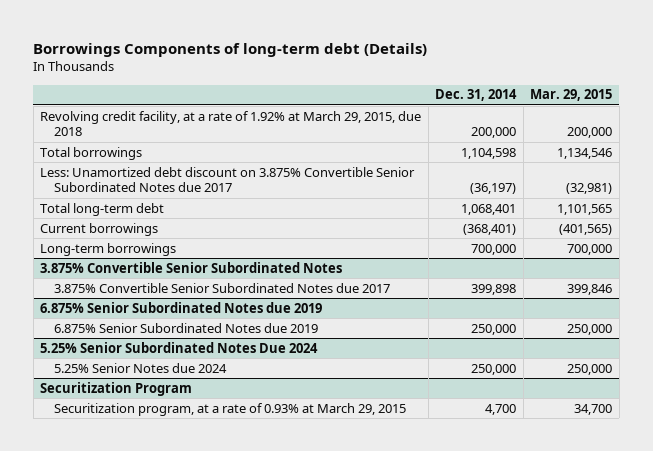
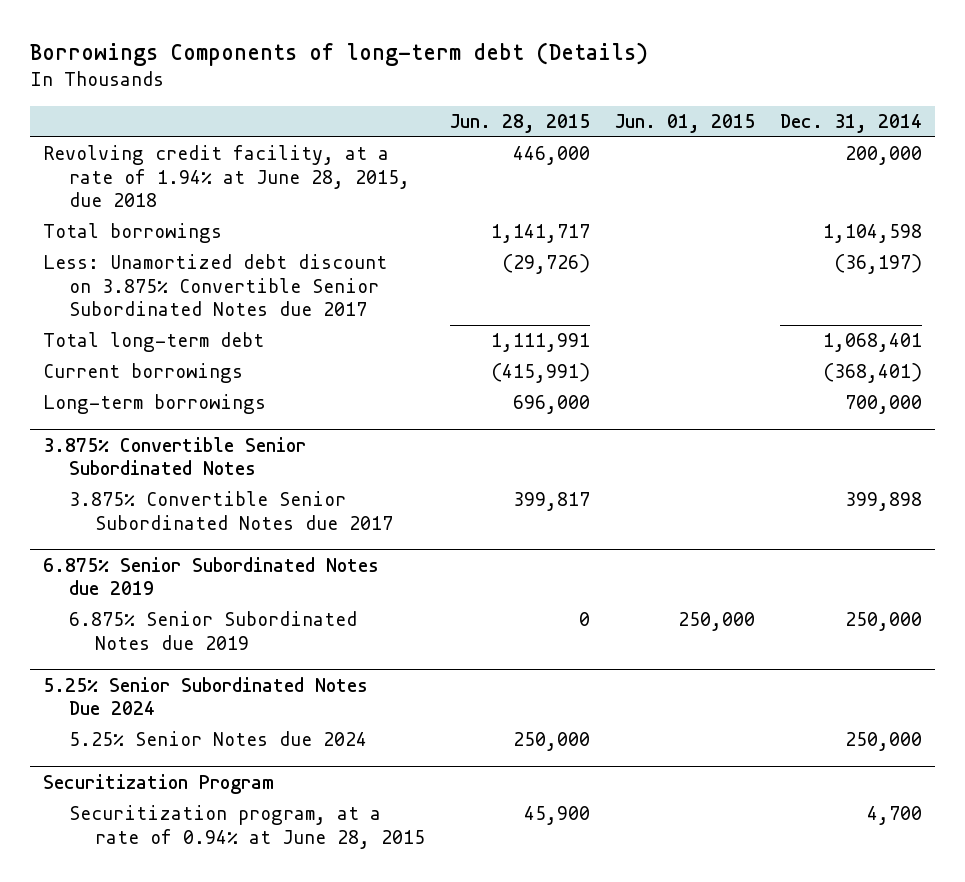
- | Dec. 31, 2014 | Mar. 29, 2015
+ | Jun. 28, 2015 | Jun. 01, 2015 | Dec. 31, 2014
- Revolving credit facility, at a rate of 1.92% at March 29, 2015, due 2018 | 200,000 | 200,000
+ Revolving credit facility, at a rate of 1.94% at June 28, 2015, due 2018 | 446,000 | | 200,000
@ Securitization Program
- Securitization program, at a rate of 0.93% at March 29, 2015 | 4,700 | 34,700
+ Securitization program, at a rate of 0.94% at June 28, 2015 | 45,900 | | 4,700

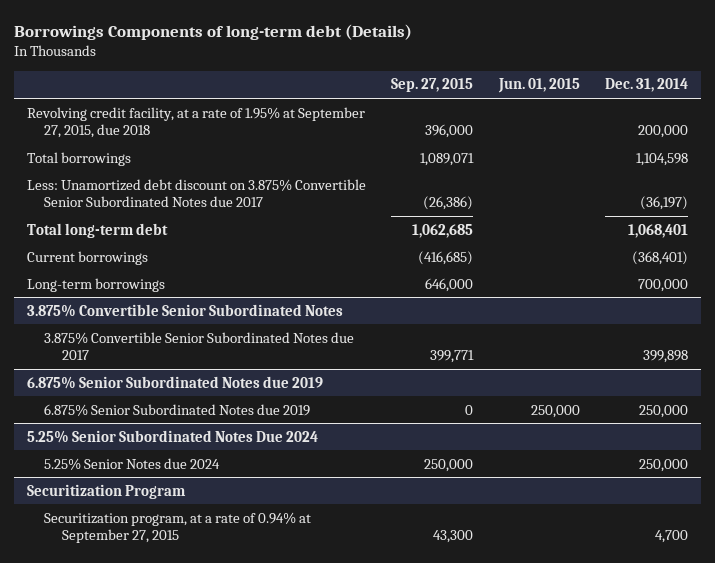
- | Jun. 28, 2015 | Jun. 01, 2015 | Dec. 31, 2014
+ | Sep. 27, 2015 | Jun. 01, 2015 | Dec. 31, 2014
- Revolving credit facility, at a rate of 1.94% at June 28, 2015, due 2018 | 446,000 | | 200,000
+ Revolving credit facility, at a rate of 1.95% at September 27, 2015, due 2018 | 396,000 | | 200,000
@ Securitization Program
- Securitization program, at a rate of 0.94% at June 28, 2015 | 45,900 | | 4,700
+ Securitization program, at a rate of 0.94% at September 27, 2015 | 43,300 | | 4,700

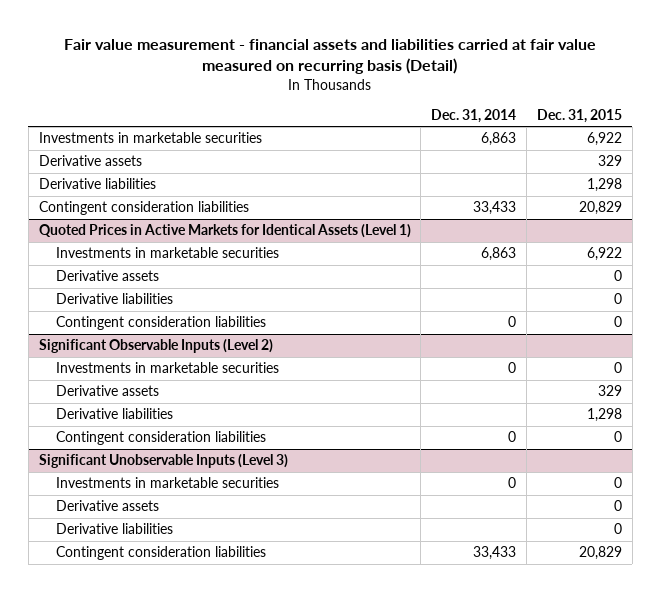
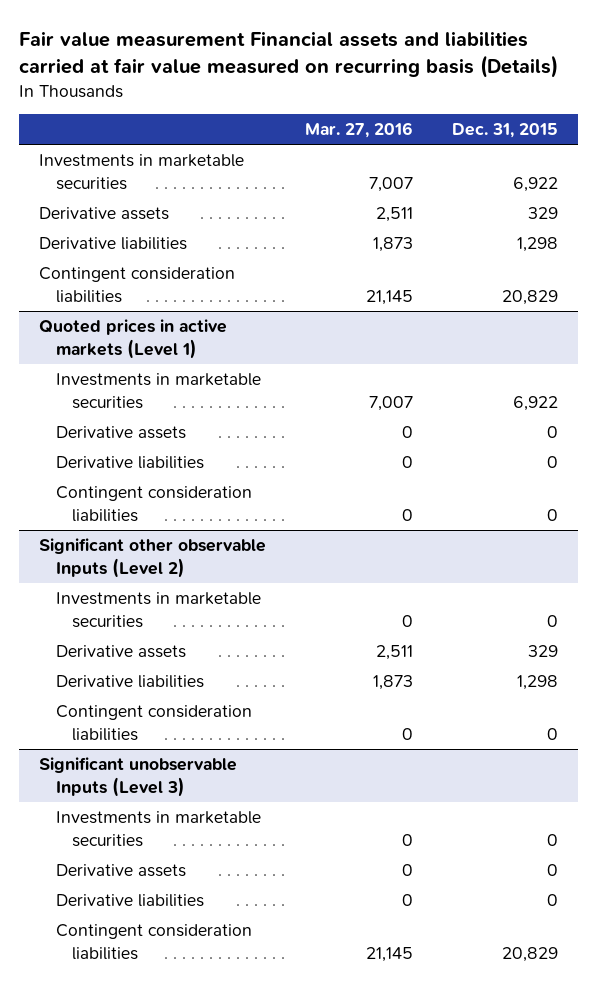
- Fair value measurement - financial assets and liabilities carried at fair value measured on recurring basis (Detail)
+ Fair value measurement Financial assets and liabilities carried at fair value measured on recurring basis (Details)
- | Dec. 31, 2014 | Dec. 31, 2015
+ | Mar. 27, 2016 | Dec. 31, 2015
- Quoted Prices in Active Markets for Identical Assets (Level 1)
+ Quoted prices in active markets (Level 1)
- Significant Observable Inputs (Level 2)
+ Significant other observable Inputs (Level 2)
- Significant Unobservable Inputs (Level 3)
+ Significant unobservable Inputs (Level 3)

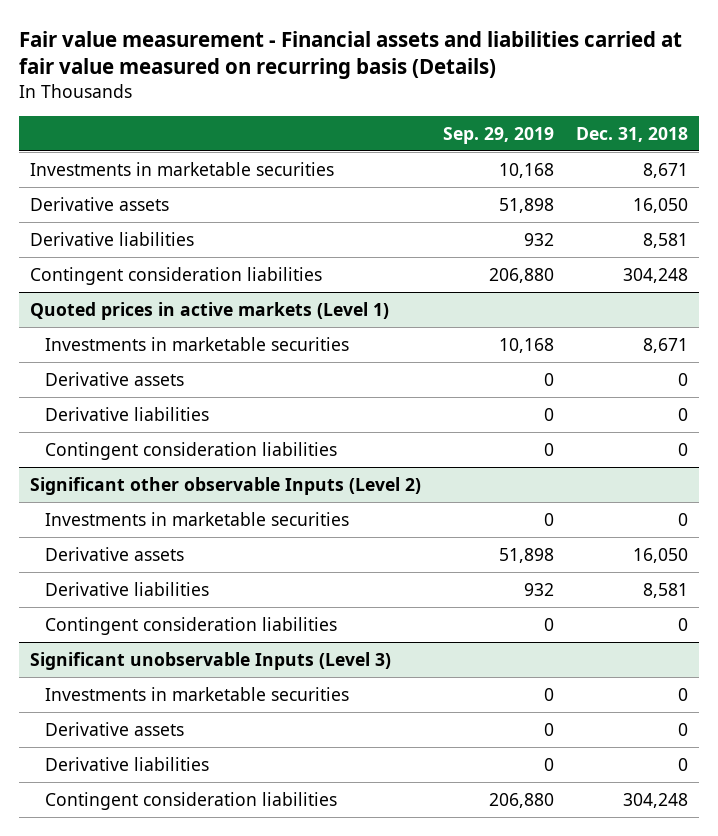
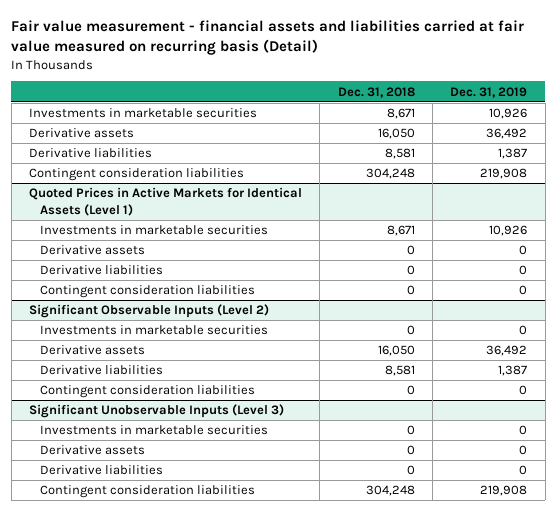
- Fair value measurement - Financial assets and liabilities carried at fair value measured on recurring basis (Details)
+ Fair value measurement - financial assets and liabilities carried at fair value measured on recurring basis (Detail)
- | Sep. 29, 2019 | Dec. 31, 2018
+ | Dec. 31, 2018 | Dec. 31, 2019
- Quoted prices in active markets (Level 1)
+ Quoted Prices in Active Markets for Identical Assets (Level 1)
- Significant other observable Inputs (Level 2)
+ Significant Observable Inputs (Level 2)
- Significant unobservable Inputs (Level 3)
+ Significant Unobservable Inputs (Level 3)

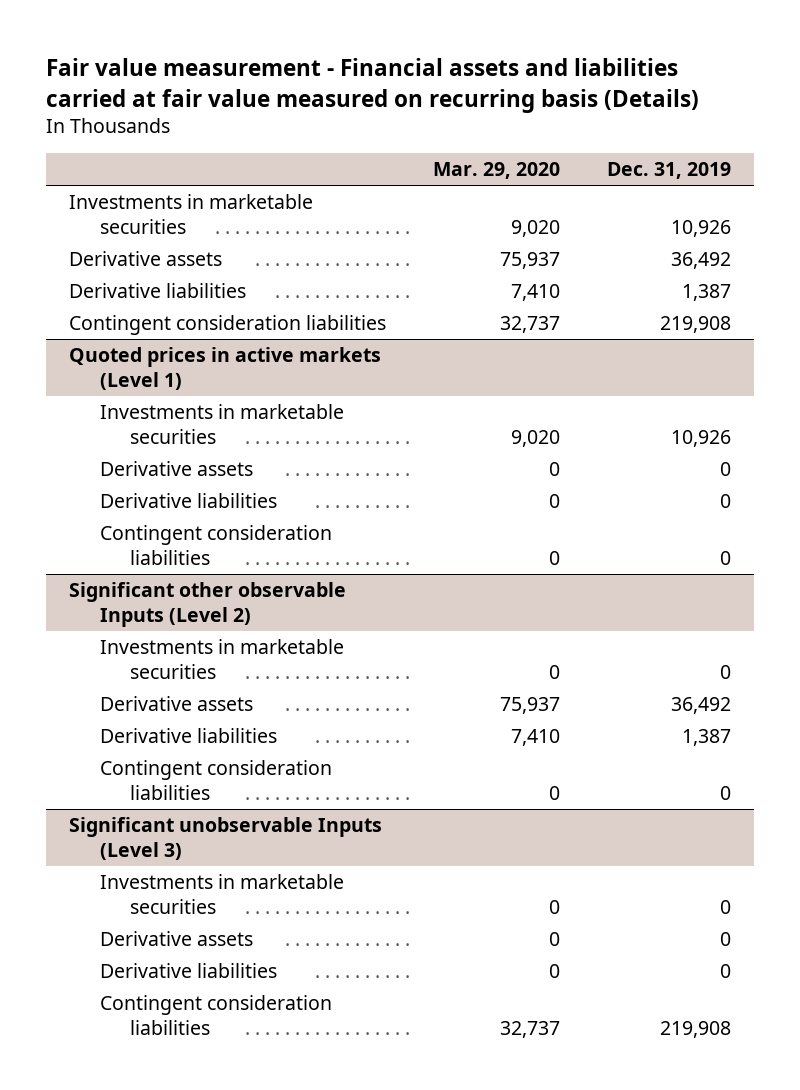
- Fair value measurement - financial assets and liabilities carried at fair value measured on recurring basis (Detail)
+ Fair value measurement - Financial assets and liabilities carried at fair value measured on recurring basis (Details)
- | Dec. 31, 2018 | Dec. 31, 2019
+ | Mar. 29, 2020 | Dec. 31, 2019
- Quoted Prices in Active Markets for Identical Assets (Level 1)
+ Quoted prices in active markets (Level 1)
- Significant Observable Inputs (Level 2)
+ Significant other observable Inputs (Level 2)
- Significant Unobservable Inputs (Level 3)
+ Significant unobservable Inputs (Level 3)

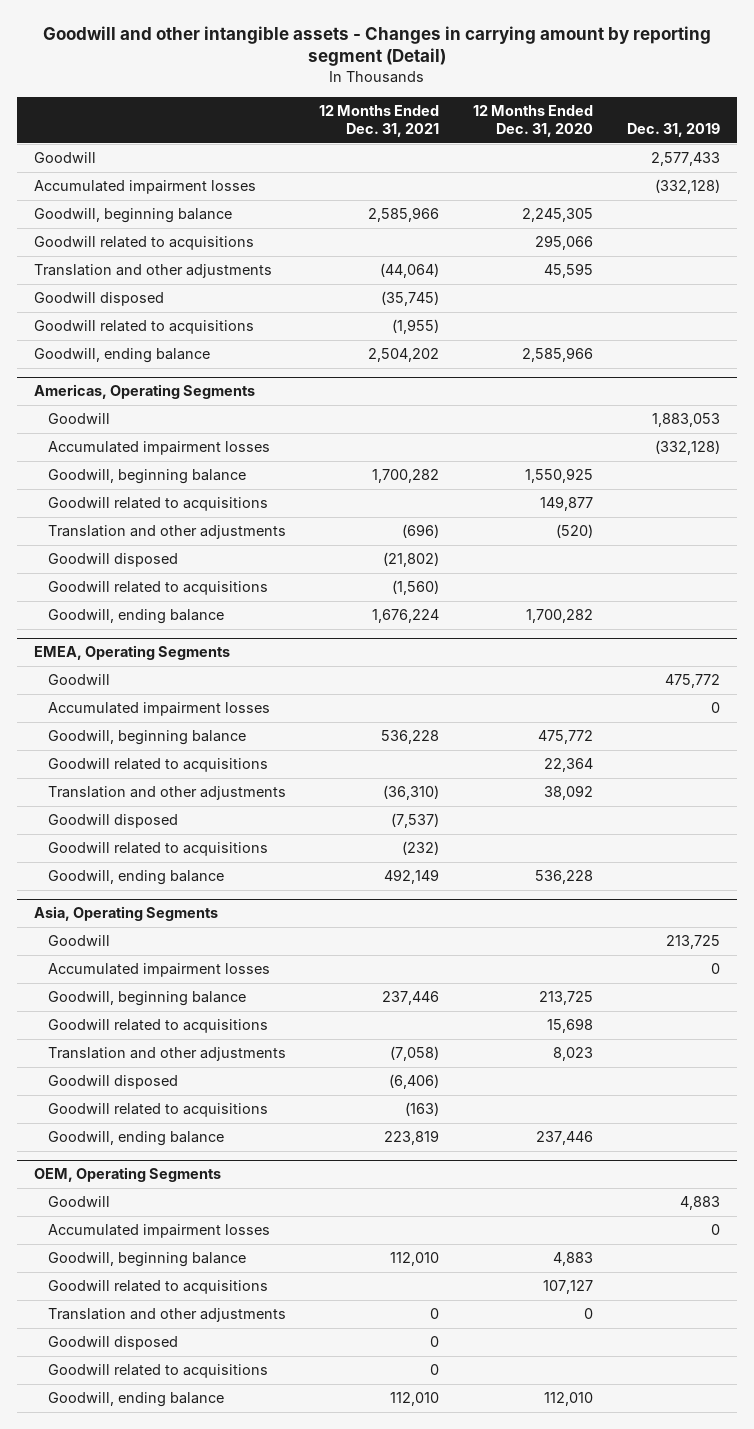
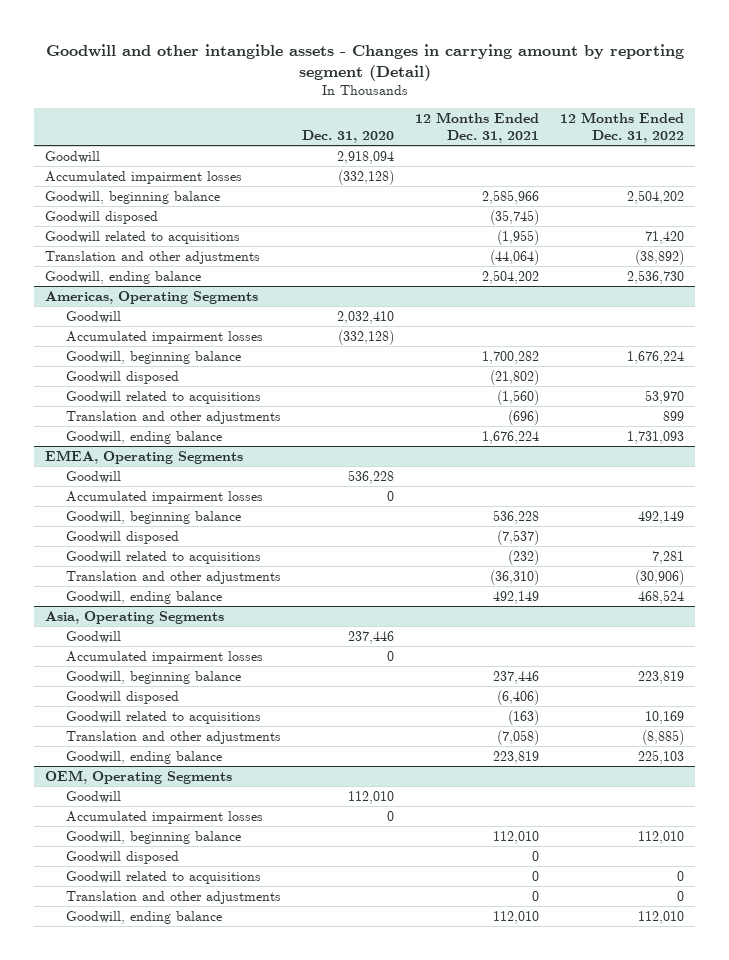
- | 12 Months Ended Dec. 31, 2021 | 12 Months Ended Dec. 31, 2020 | Dec. 31, 2019
+ | Dec. 31, 2020 | 12 Months Ended Dec. 31, 2021 | 12 Months Ended Dec. 31, 2022
- Goodwill related to acquisitions | | 295,066 |
moved down: Translation and other adjustments | | (44,064) | (38,892)
@ Americas, Operating Segments
- Goodwill related to acquisitions | | 149,877 |
moved down: Translation and other adjustments | | (696) | 899
@ EMEA, Operating Segments
- Goodwill related to acquisitions | | 22,364 |
moved down: Translation and other adjustments | | (36,310) | (30,906)
@ Asia, Operating Segments
- Goodwill related to acquisitions | | 15,698 |
moved down: Translation and other adjustments | | (7,058) | (8,885)
@ OEM, Operating Segments
- Goodwill related to acquisitions | | 107,127 |
moved down: Translation and other adjustments | | 0 | 0

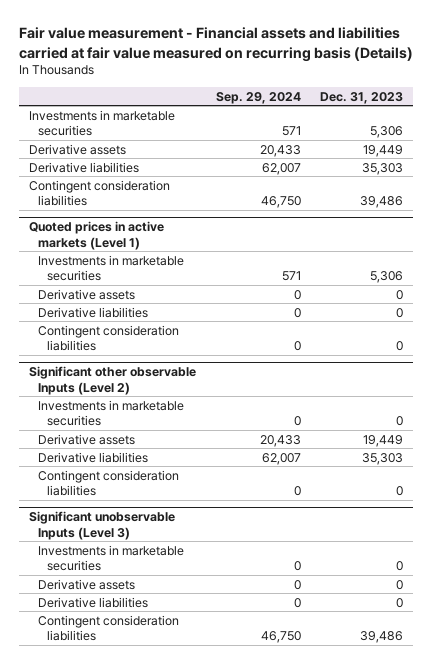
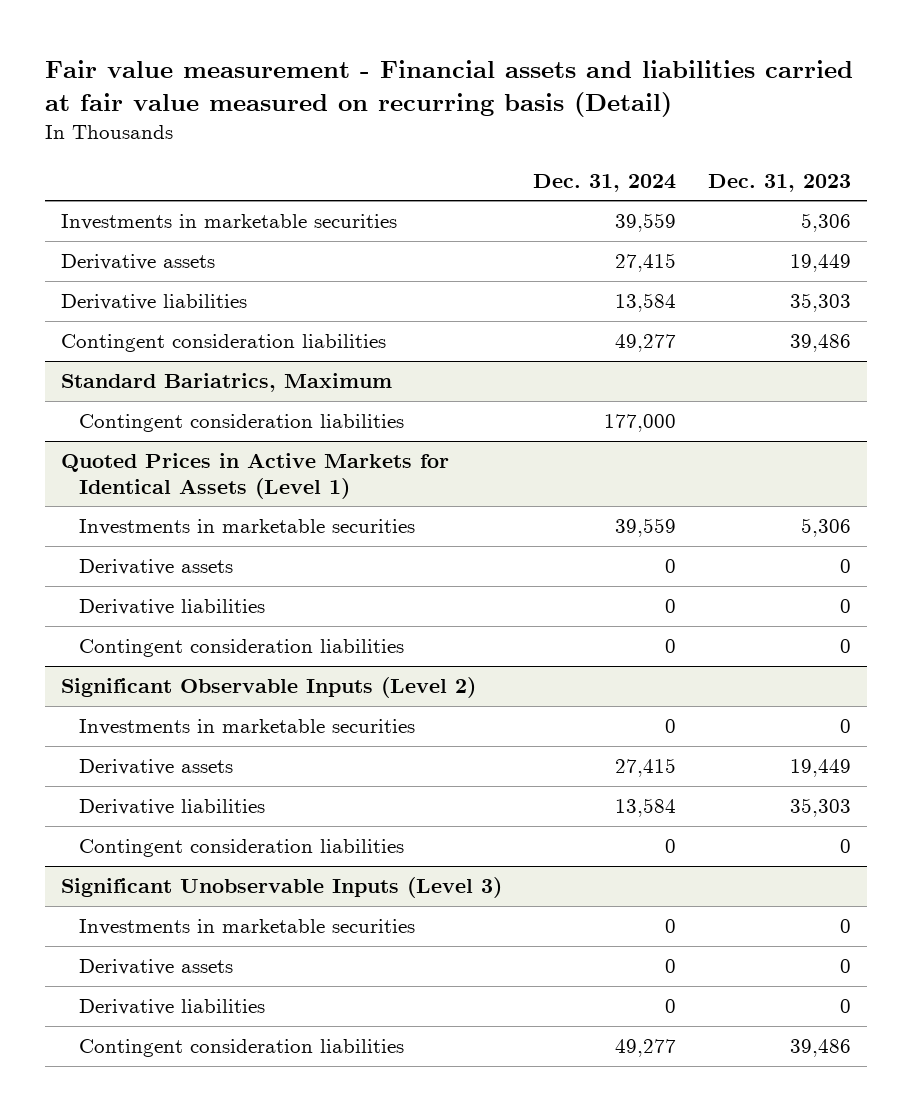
- Fair value measurement - Financial assets and liabilities carried at fair value measured on recurring basis (Details)
+ Fair value measurement - Financial assets and liabilities carried at fair value measured on recurring basis (Detail)
- | Sep. 29, 2024 | Dec. 31, 2023
+ | Dec. 31, 2024 | Dec. 31, 2023
- Quoted prices in active markets (Level 1)
+ Standard Bariatrics, Maximum
+ Contingent consideration liabilities | 177,000 |
+ Quoted Prices in Active Markets for Identical Assets (Level 1)
- Significant other observable Inputs (Level 2)
+ Significant Observable Inputs (Level 2)
- Significant unobservable Inputs (Level 3)
+ Significant Unobservable Inputs (Level 3)

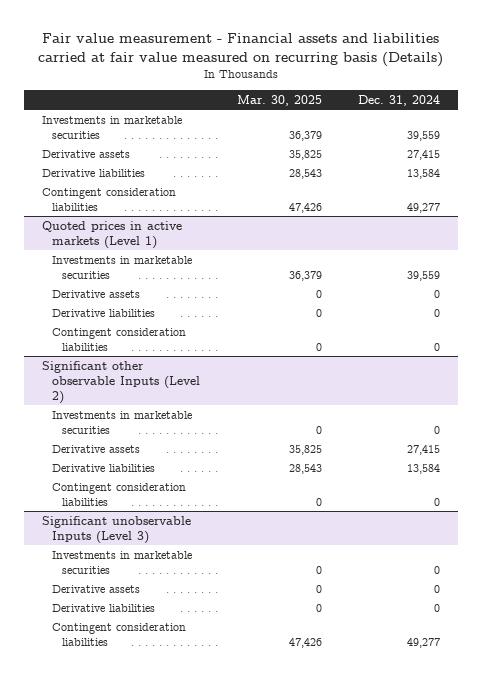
- Fair value measurement - Financial assets and liabilities carried at fair value measured on recurring basis (Detail)
+ Fair value measurement - Financial assets and liabilities carried at fair value measured on recurring basis (Details)
- | Dec. 31, 2024 | Dec. 31, 2023
+ | Mar. 30, 2025 | Dec. 31, 2024
- Standard Bariatrics, Maximum
- Contingent consideration liabilities | 177,000 |
- Quoted Prices in Active Markets for Identical Assets (Level 1)
+ Quoted prices in active markets (Level 1)
- Significant Observable Inputs (Level 2)
+ Significant other observable Inputs (Level 2)
- Significant Unobservable Inputs (Level 3)
+ Significant unobservable Inputs (Level 3)

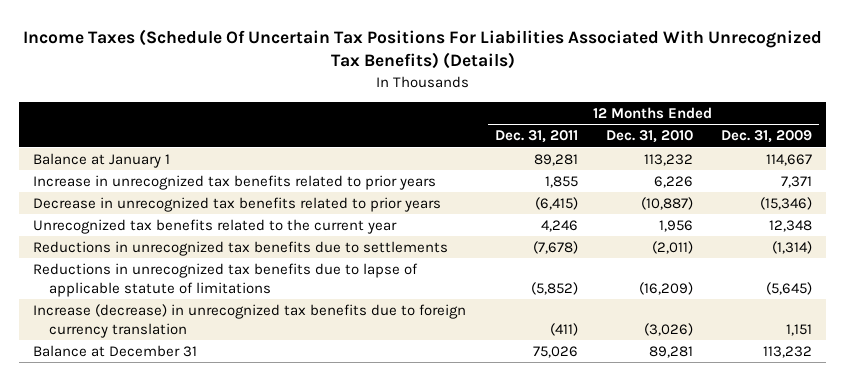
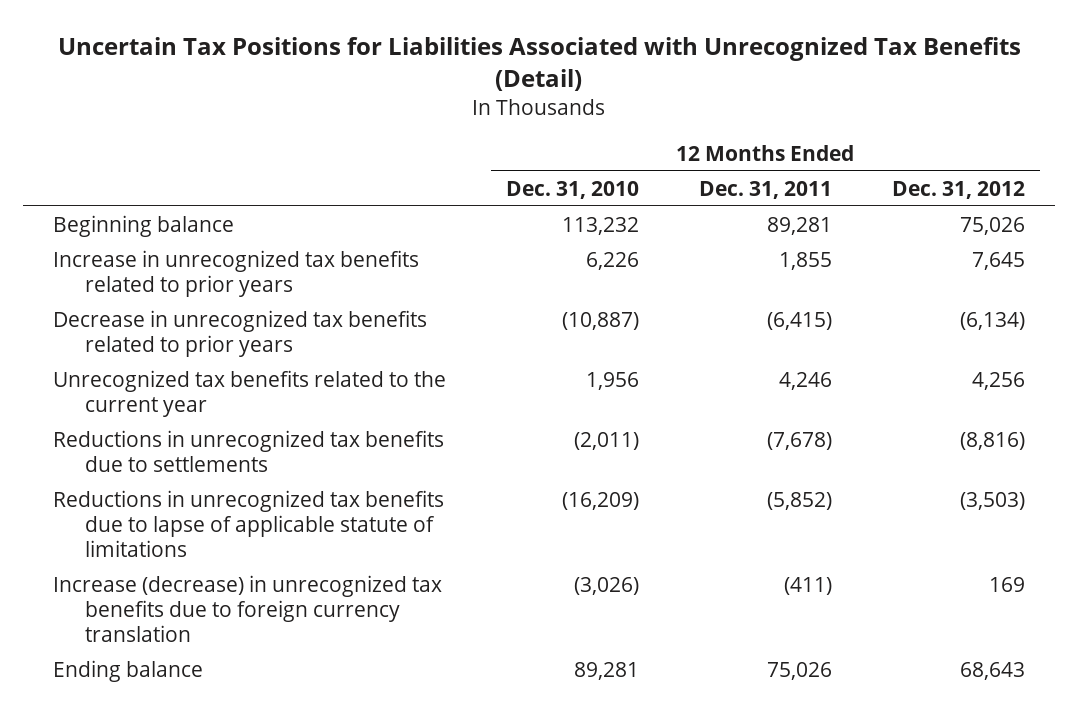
- Income Taxes (Schedule Of Uncertain Tax Positions For Liabilities Associated With Unrecognized Tax Benefits) (Details)
+ Uncertain Tax Positions for Liabilities Associated with Unrecognized Tax Benefits (Detail)
- | 12 Months Ended Dec. 31, 2011 | 12 Months Ended Dec. 31, 2010 | 12 Months Ended Dec. 31, 2009
+ | 12 Months Ended Dec. 31, 2010 | 12 Months Ended Dec. 31, 2011 | 12 Months Ended Dec. 31, 2012
- Balance at January 1 | 89,281 | 113,232 | 114,667
+ Beginning balance | 113,232 | 89,281 | 75,026
- Balance at December 31 | 75,026 | 89,281 | 113,232
+ Ending balance | 89,281 | 75,026 | 68,643

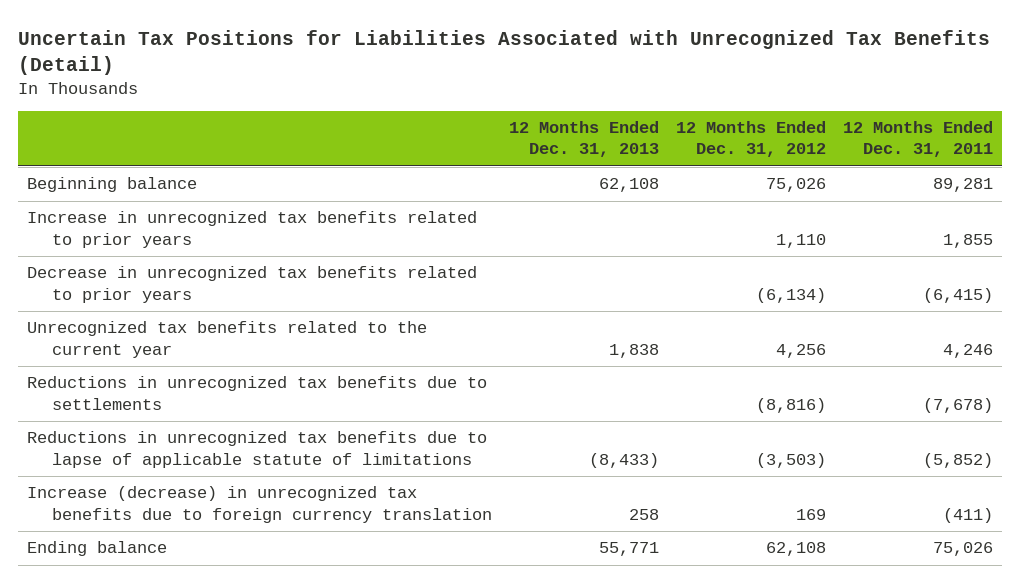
- | 12 Months Ended Dec. 31, 2010 | 12 Months Ended Dec. 31, 2011 | 12 Months Ended Dec. 31, 2012
+ | 12 Months Ended Dec. 31, 2013 | 12 Months Ended Dec. 31, 2012 | 12 Months Ended Dec. 31, 2011
- Increase in unrecognized tax benefits related to prior years | 6,226 | 1,855 | 7,645
+ Increase in unrecognized tax benefits related to prior years | | 1,110 | 1,855
- Ending balance | 89,281 | 75,026 | 68,643
+ Ending balance | 55,771 | 62,108 | 75,026

